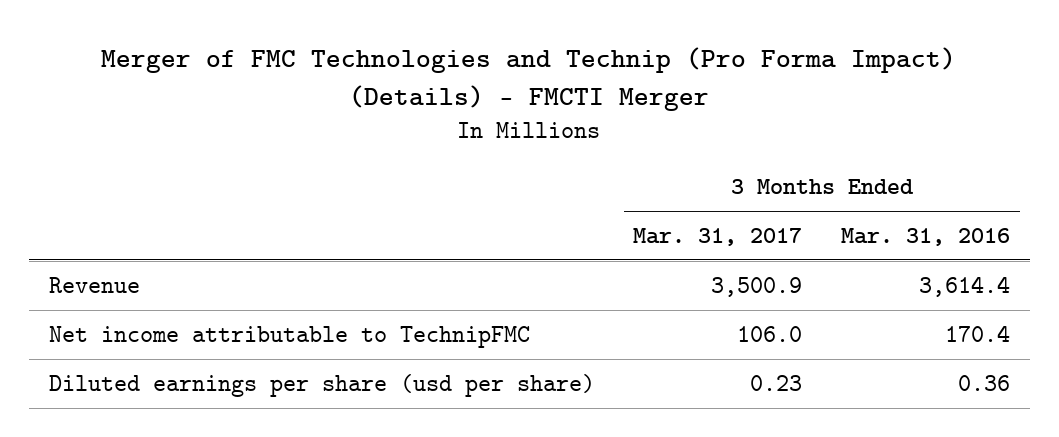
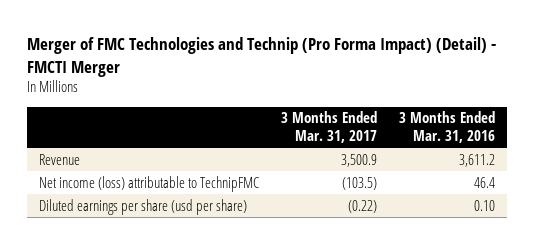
- Merger of FMC Technologies and Technip (Pro Forma Impact) (Details) - FMCTI Merger
+ Merger of FMC Technologies and Technip (Pro Forma Impact) (Detail) - FMCTI Merger
- Revenue | 3,500.9 | 3,614.4
- Net income attributable to TechnipFMC | 106.0 | 170.4
- Diluted earnings per share (usd per share) | 0.23 | 0.36
+ Revenue | 3,500.9 | 3,611.2
+ Net income (loss) attributable to TechnipFMC | (103.5) | 46.4
+ Diluted earnings per share (usd per share) | (0.22) | 0.10

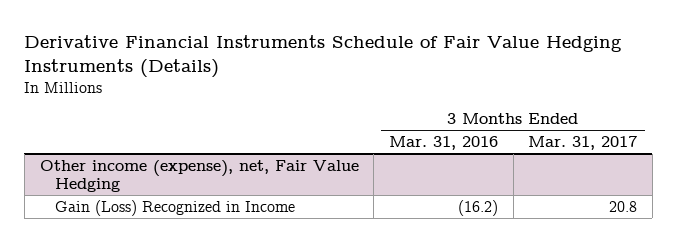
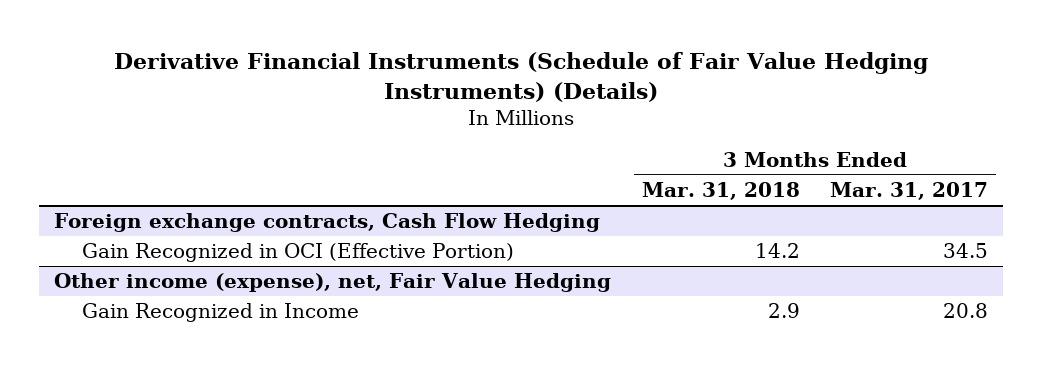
- Derivative Financial Instruments Schedule of Fair Value Hedging Instruments (Details)
+ Derivative Financial Instruments (Schedule of Fair Value Hedging Instruments) (Details)
- | 3 Months Ended Mar. 31, 2016 | 3 Months Ended Mar. 31, 2017
+ | 3 Months Ended Mar. 31, 2018 | 3 Months Ended Mar. 31, 2017
+ Foreign exchange contracts, Cash Flow Hedging
+ Gain Recognized in OCI (Effective Portion) | 14.2 | 34.5
@ Other income (expense), net, Fair Value Hedging
- Gain (Loss) Recognized in Income | (16.2) | 20.8
+ Gain Recognized in Income | 2.9 | 20.8

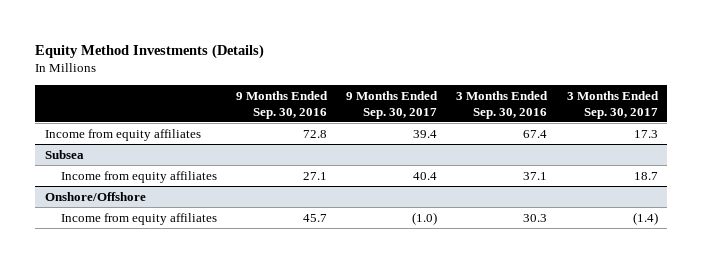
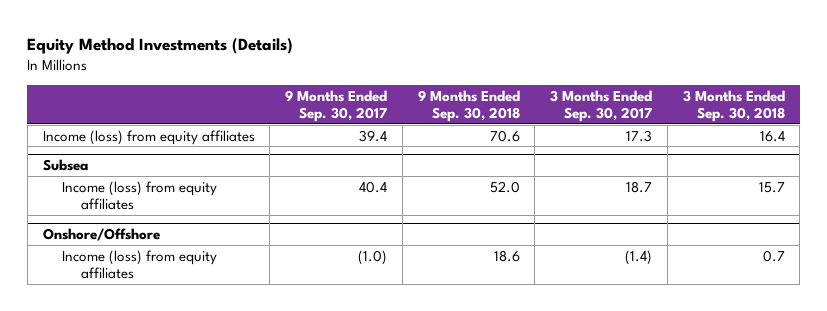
- | 9 Months Ended Sep. 30, 2016 | 9 Months Ended Sep. 30, 2017 | 3 Months Ended Sep. 30, 2016 | 3 Months Ended Sep. 30, 2017
+ | 9 Months Ended Sep. 30, 2017 | 9 Months Ended Sep. 30, 2018 | 3 Months Ended Sep. 30, 2017 | 3 Months Ended Sep. 30, 2018
- Income from equity affiliates | 72.8 | 39.4 | 67.4 | 17.3
+ Income (loss) from equity affiliates | 39.4 | 70.6 | 17.3 | 16.4
@ Subsea
- Income from equity affiliates | 27.1 | 40.4 | 37.1 | 18.7
+ Income (loss) from equity affiliates | 40.4 | 52.0 | 18.7 | 15.7
@ Onshore/Offshore
- Income from equity affiliates | 45.7 | (1.0) | 30.3 | (1.4)
+ Income (loss) from equity affiliates | (1.0) | 18.6 | (1.4) | 0.7

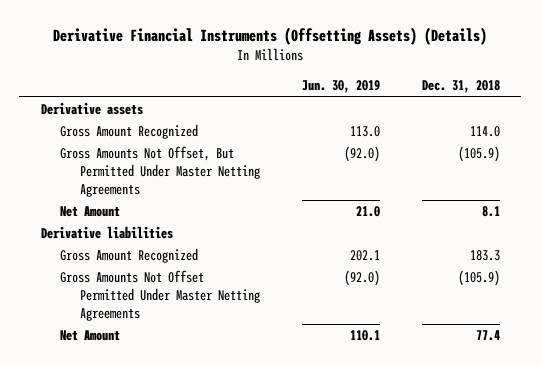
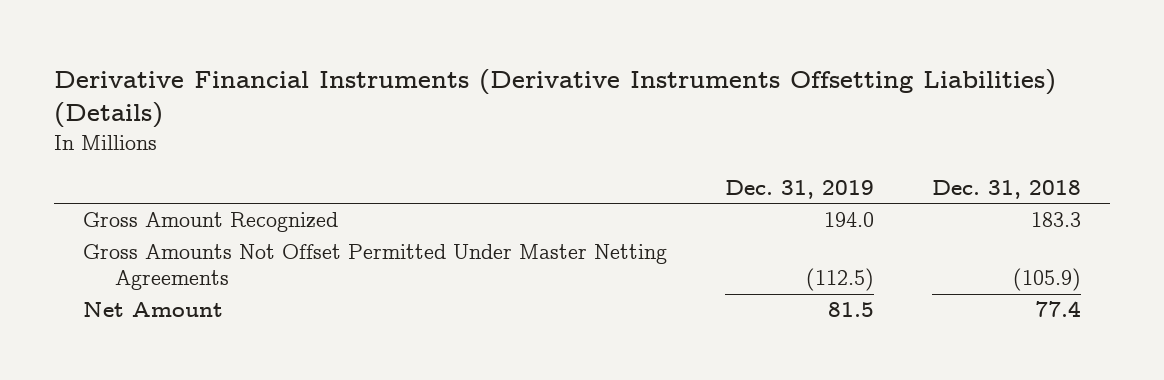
- Derivative Financial Instruments (Offsetting Assets) (Details)
+ Derivative Financial Instruments (Derivative Instruments Offsetting Liabilities) (Details)
- | Jun. 30, 2019 | Dec. 31, 2018
+ | Dec. 31, 2019 | Dec. 31, 2018
- Derivative assets
- Gross Amount Recognized | 113.0 | 114.0
- Gross Amounts Not Offset, But Permitted Under Master Netting Agreements | (92.0) | (105.9)
- Net Amount | 21.0 | 8.1
- Derivative liabilities

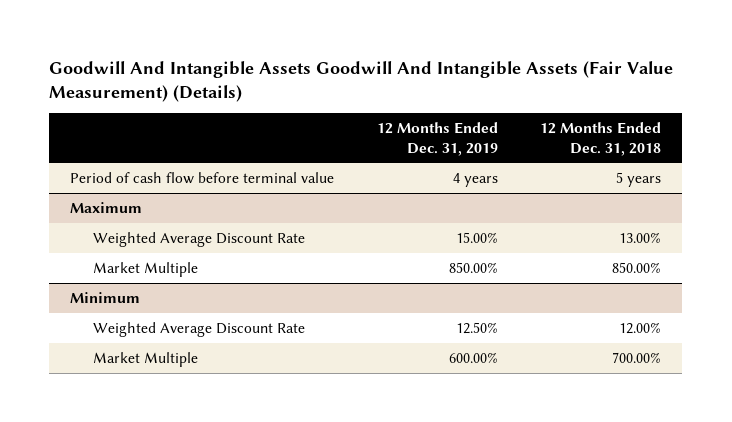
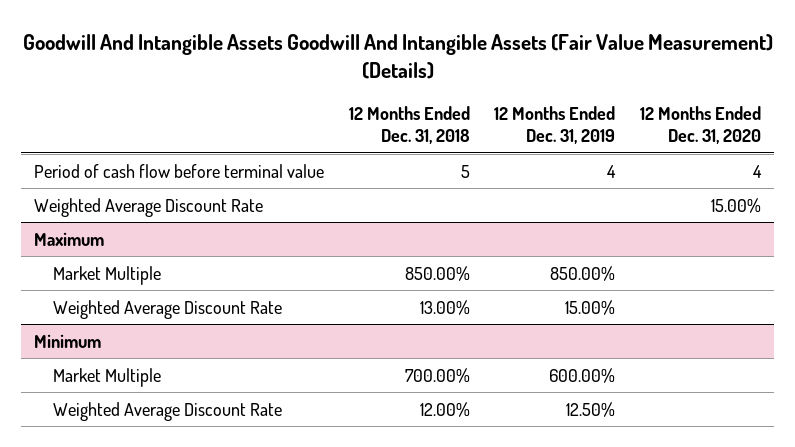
- | 12 Months Ended Dec. 31, 2019 | 12 Months Ended Dec. 31, 2018
+ | 12 Months Ended Dec. 31, 2018 | 12 Months Ended Dec. 31, 2019 | 12 Months Ended Dec. 31, 2020
- Period of cash flow before terminal value | 4 years | 5 years
+ Period of cash flow before terminal value | 5 | 4 | 4
+ Weighted Average Discount Rate | | | 15.00%
@ Maximum
moved down: Weighted Average Discount Rate | 13.00% | 15.00% |
@ Minimum
moved down: Weighted Average Discount Rate | 12.00% | 12.50% |

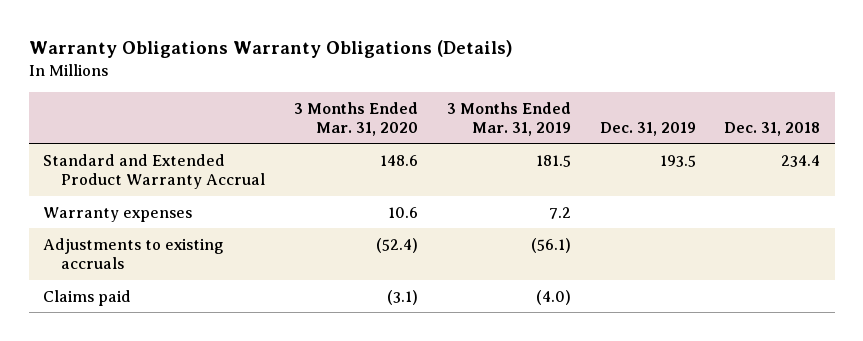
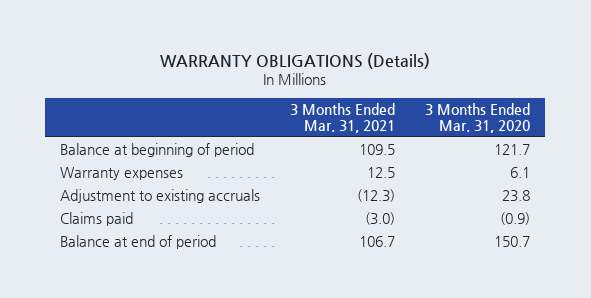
- Warranty Obligations Warranty Obligations (Details)
+ WARRANTY OBLIGATIONS (Details)
- | 3 Months Ended Mar. 31, 2020 | 3 Months Ended Mar. 31, 2019 | Dec. 31, 2019 | Dec. 31, 2018
+ | 3 Months Ended Mar. 31, 2021 | 3 Months Ended Mar. 31, 2020
- Standard and Extended Product Warranty Accrual | 148.6 | 181.5 | 193.5 | 234.4
- Warranty expenses | 10.6 | 7.2 | |
- Adjustments to existing accruals | (52.4) | (56.1) | |
- Claims paid | (3.1) | (4.0) | |
+ Balance at beginning of period | 109.5 | 121.7
+ Warranty expenses | 12.5 | 6.1
+ Adjustment to existing accruals | (12.3) | 23.8
+ Claims paid | (3.0) | (0.9)
+ Balance at end of period | 106.7 | 150.7

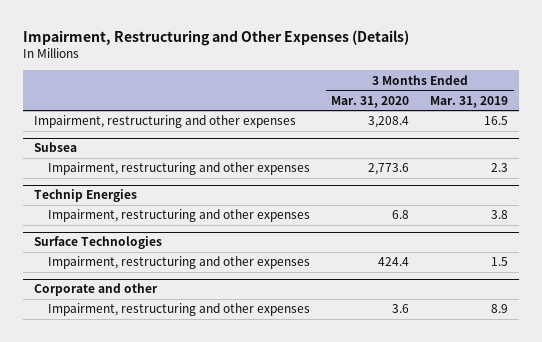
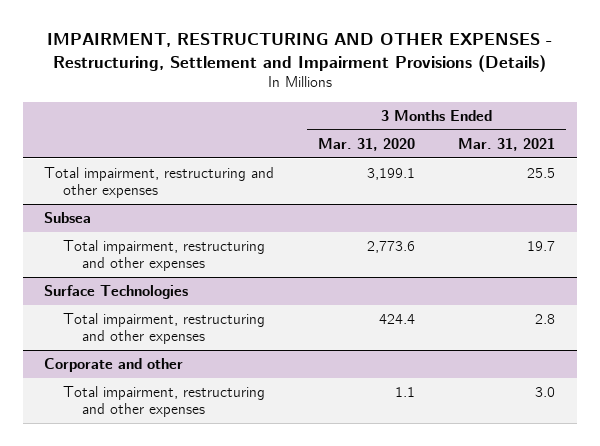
- Impairment, Restructuring and Other Expenses (Details)
+ IMPAIRMENT, RESTRUCTURING AND OTHER EXPENSES - Restructuring, Settlement and Impairment Provisions (Details)
- | 3 Months Ended Mar. 31, 2020 | 3 Months Ended Mar. 31, 2019
+ | 3 Months Ended Mar. 31, 2020 | 3 Months Ended Mar. 31, 2021
- Impairment, restructuring and other expenses | 3,208.4 | 16.5
+ Total impairment, restructuring and other expenses | 3,199.1 | 25.5
@ Subsea
- Impairment, restructuring and other expenses | 2,773.6 | 2.3
- Technip Energies
- Impairment, restructuring and other expenses | 6.8 | 3.8
@ Subsea
+ Total impairment, restructuring and other expenses | 2,773.6 | 19.7
@ Surface Technologies
- Impairment, restructuring and other expenses | 424.4 | 1.5
+ Total impairment, restructuring and other expenses | 424.4 | 2.8
@ Corporate and other
- Impairment, restructuring and other expenses | 3.6 | 8.9
+ Total impairment, restructuring and other expenses | 1.1 | 3.0

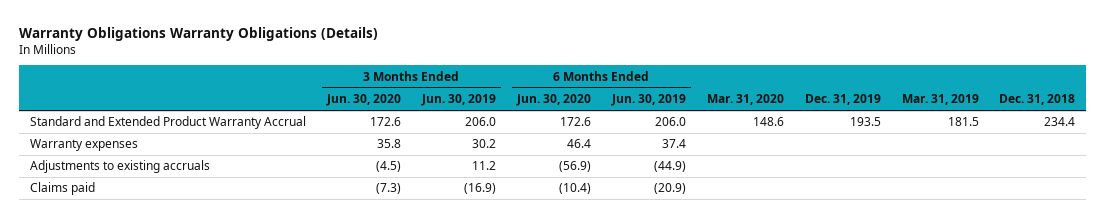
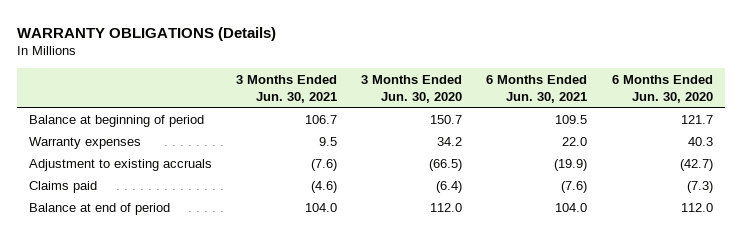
- Warranty Obligations Warranty Obligations (Details)
+ WARRANTY OBLIGATIONS (Details)
- | 3 Months Ended Jun. 30, 2020 | 3 Months Ended Jun. 30, 2019 | 6 Months Ended Jun. 30, 2020 | 6 Months Ended Jun. 30, 2019 | Mar. 31, 2020 | Dec. 31, 2019 | Mar. 31, 2019 | Dec. 31, 2018
+ | 3 Months Ended Jun. 30, 2021 | 3 Months Ended Jun. 30, 2020 | 6 Months Ended Jun. 30, 2021 | 6 Months Ended Jun. 30, 2020
- Standard and Extended Product Warranty Accrual | 172.6 | 206.0 | 172.6 | 206.0 | 148.6 | 193.5 | 181.5 | 234.4
- Warranty expenses | 35.8 | 30.2 | 46.4 | 37.4 | | | |
- Adjustments to existing accruals | (4.5) | 11.2 | (56.9) | (44.9) | | | |
- Claims paid | (7.3) | (16.9) | (10.4) | (20.9) | | | |
+ Balance at beginning of period | 106.7 | 150.7 | 109.5 | 121.7
+ Warranty expenses | 9.5 | 34.2 | 22.0 | 40.3
+ Adjustment to existing accruals | (7.6) | (66.5) | (19.9) | (42.7)
+ Claims paid | (4.6) | (6.4) | (7.6) | (7.3)
+ Balance at end of period | 104.0 | 112.0 | 104.0 | 112.0

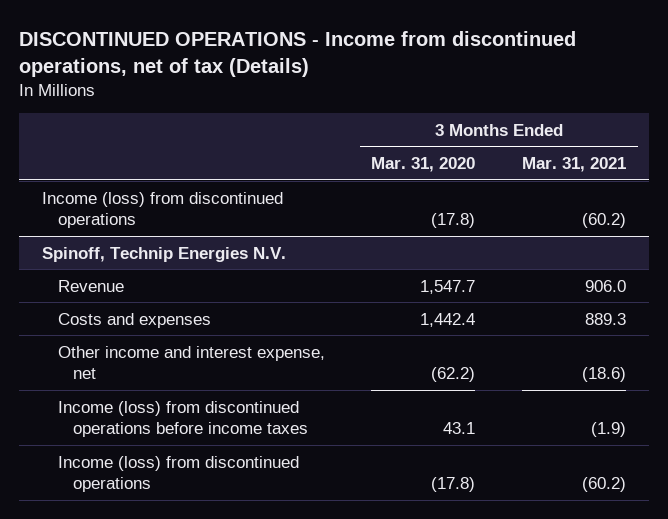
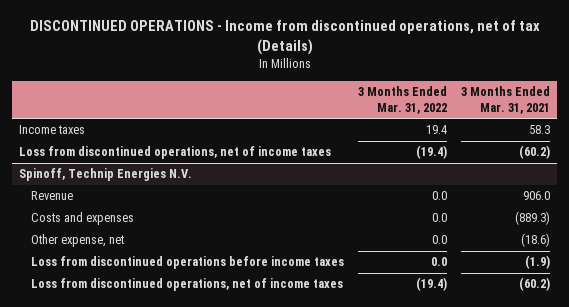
- | 3 Months Ended Mar. 31, 2020 | 3 Months Ended Mar. 31, 2021
+ | 3 Months Ended Mar. 31, 2022 | 3 Months Ended Mar. 31, 2021
- Income (loss) from discontinued operations | (17.8) | (60.2)
+ Income taxes | 19.4 | 58.3
+ Loss from discontinued operations, net of income taxes | (19.4) | (60.2)
@ Spinoff, Technip Energies N.V.
- Costs and expenses | 1,442.4 | 889.3
- Other income and interest expense, net | (62.2) | (18.6)
- Income (loss) from discontinued operations before income taxes | 43.1 | (1.9)
- Income (loss) from discontinued operations | (17.8) | (60.2)
+ Costs and expenses | 0.0 | (889.3)
+ Other expense, net | 0.0 | (18.6)
+ Loss from discontinued operations before income taxes | 0.0 | (1.9)
+ Loss from discontinued operations, net of income taxes | (19.4) | (60.2)

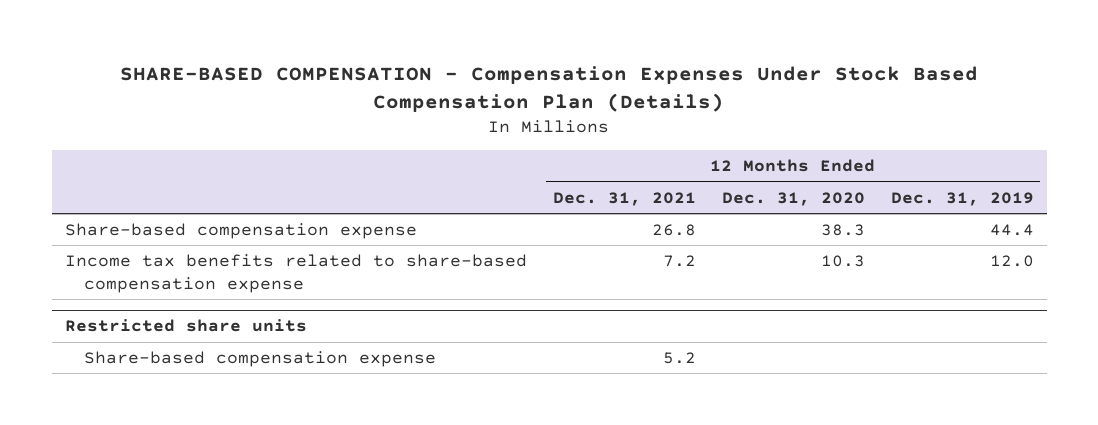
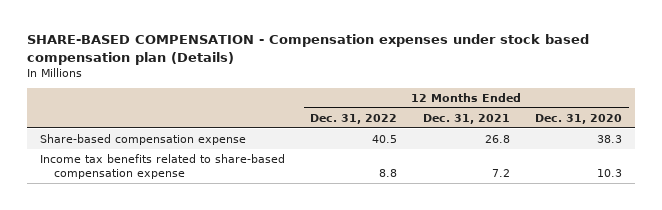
- SHARE-BASED COMPENSATION - Compensation Expenses Under Stock Based Compensation Plan (Details)
+ SHARE-BASED COMPENSATION - Compensation expenses under stock based compensation plan (Details)
- | 12 Months Ended Dec. 31, 2021 | 12 Months Ended Dec. 31, 2020 | 12 Months Ended Dec. 31, 2019
+ | 12 Months Ended Dec. 31, 2022 | 12 Months Ended Dec. 31, 2021 | 12 Months Ended Dec. 31, 2020
- Restricted share units
- Share-based compensation expense | 5.2 | |

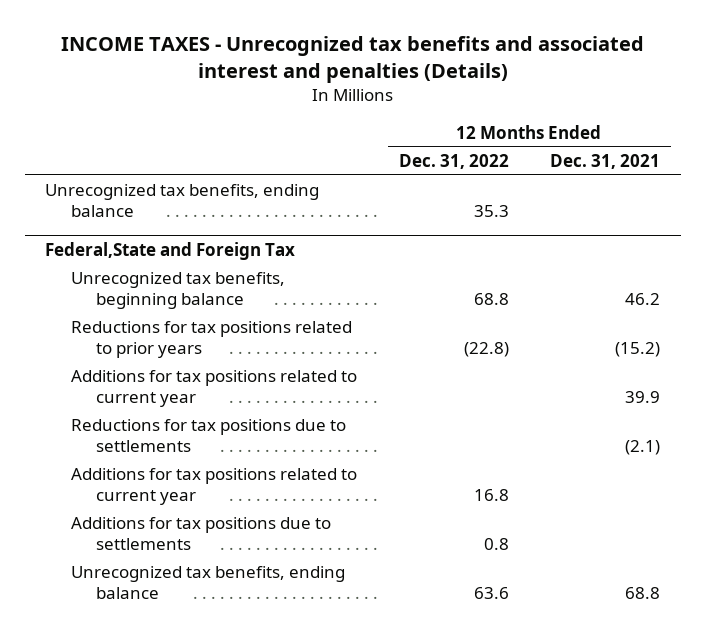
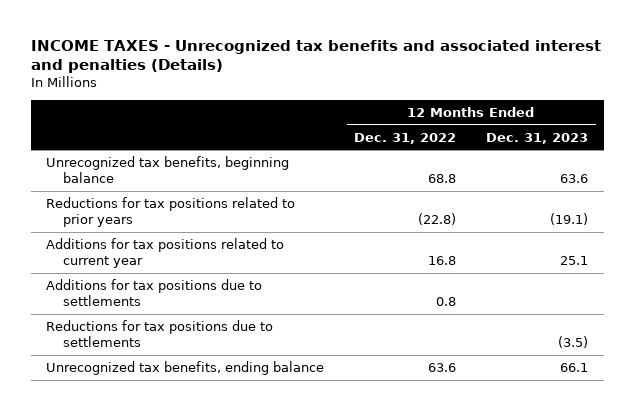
- | 12 Months Ended Dec. 31, 2022 | 12 Months Ended Dec. 31, 2021
+ | 12 Months Ended Dec. 31, 2022 | 12 Months Ended Dec. 31, 2023
- Unrecognized tax benefits, ending balance | 35.3 |
- Federal,State and Foreign Tax
- Additions for tax positions related to current year | | 39.9
- Reductions for tax positions due to settlements | | (2.1)
+ Reductions for tax positions due to settlements | | (3.5)

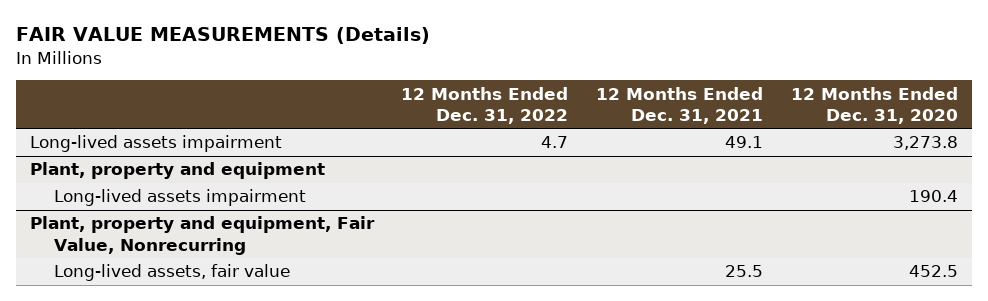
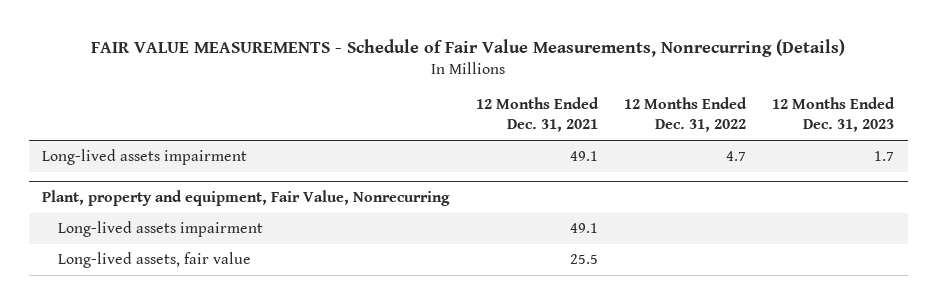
- FAIR VALUE MEASUREMENTS (Details)
+ FAIR VALUE MEASUREMENTS - Schedule of Fair Value Measurements, Nonrecurring (Details)
- | 12 Months Ended Dec. 31, 2022 | 12 Months Ended Dec. 31, 2021 | 12 Months Ended Dec. 31, 2020
+ | 12 Months Ended Dec. 31, 2021 | 12 Months Ended Dec. 31, 2022 | 12 Months Ended Dec. 31, 2023
- Plant, property and equipment
- Long-lived assets impairment | | | 190.4
@ Plant, property and equipment, Fair Value, Nonrecurring
+ Long-lived assets impairment | 49.1 | |

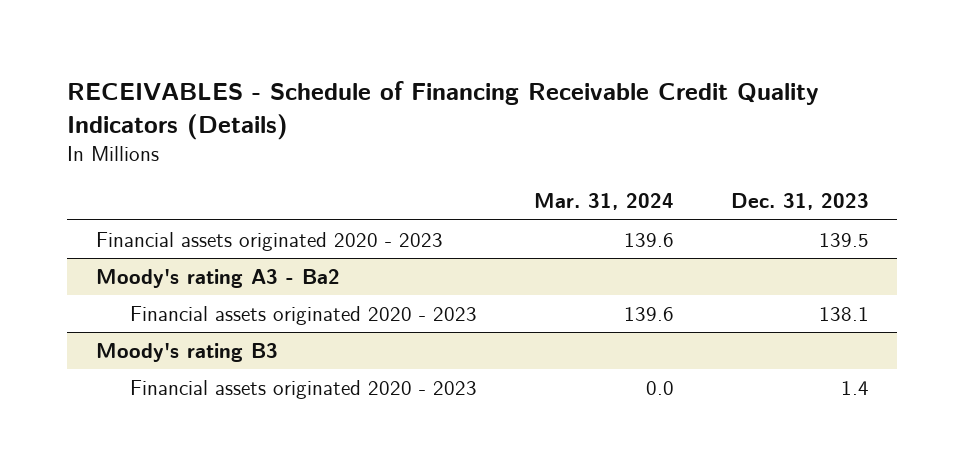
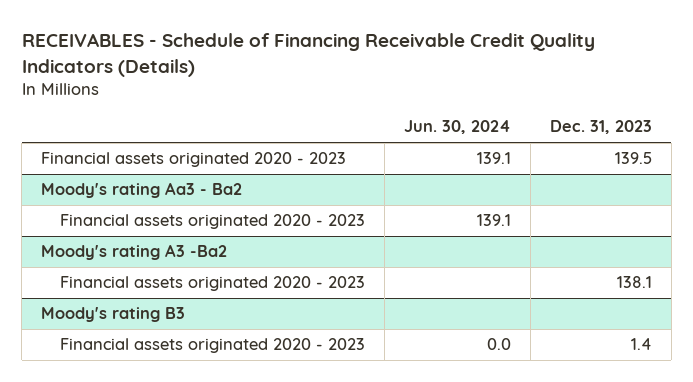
- | Mar. 31, 2024 | Dec. 31, 2023
+ | Jun. 30, 2024 | Dec. 31, 2023
- Moody's rating A3 - Ba2
+ Moody's rating Aa3 - Ba2
+ Financial assets originated 2020 - 2023 | 139.1 |
+ Moody's rating A3 -Ba2

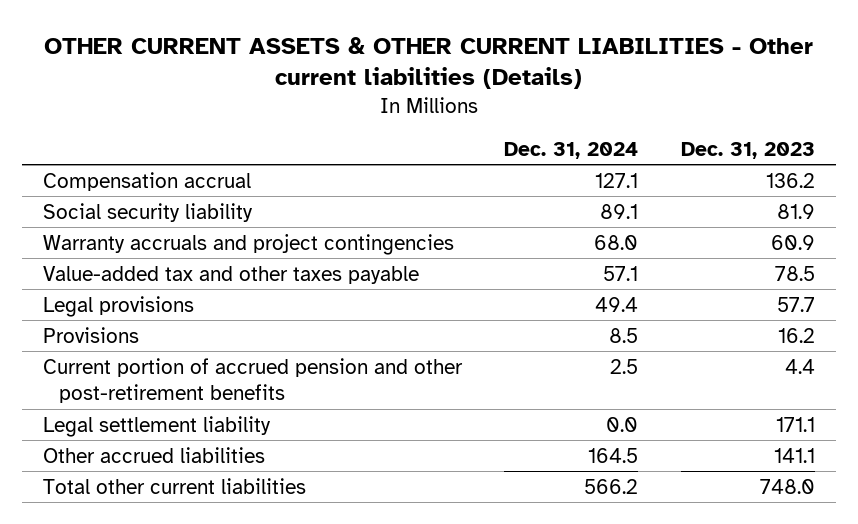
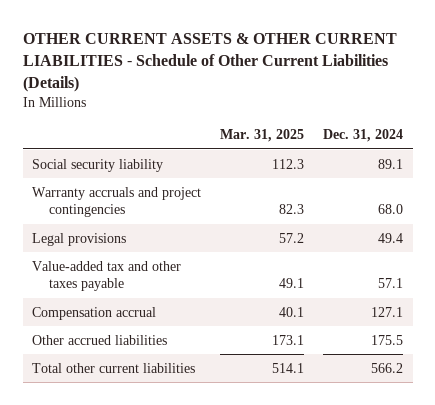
- OTHER CURRENT ASSETS & OTHER CURRENT LIABILITIES - Other current liabilities (Details)
+ OTHER CURRENT ASSETS & OTHER CURRENT LIABILITIES - Schedule of Other Current Liabilities (Details)
- | Dec. 31, 2024 | Dec. 31, 2023
+ | Mar. 31, 2025 | Dec. 31, 2024
- Provisions | 8.5 | 16.2
- Current portion of accrued pension and other post-retirement benefits | 2.5 | 4.4
- Legal settlement liability | 0.0 | 171.1
- Other accrued liabilities | 164.5 | 141.1
moved down: Value-added tax and other taxes payable | 49.1 | 57.1
moved down: Compensation accrual | 40.1 | 127.1
+ Other accrued liabilities | 173.1 | 175.5

